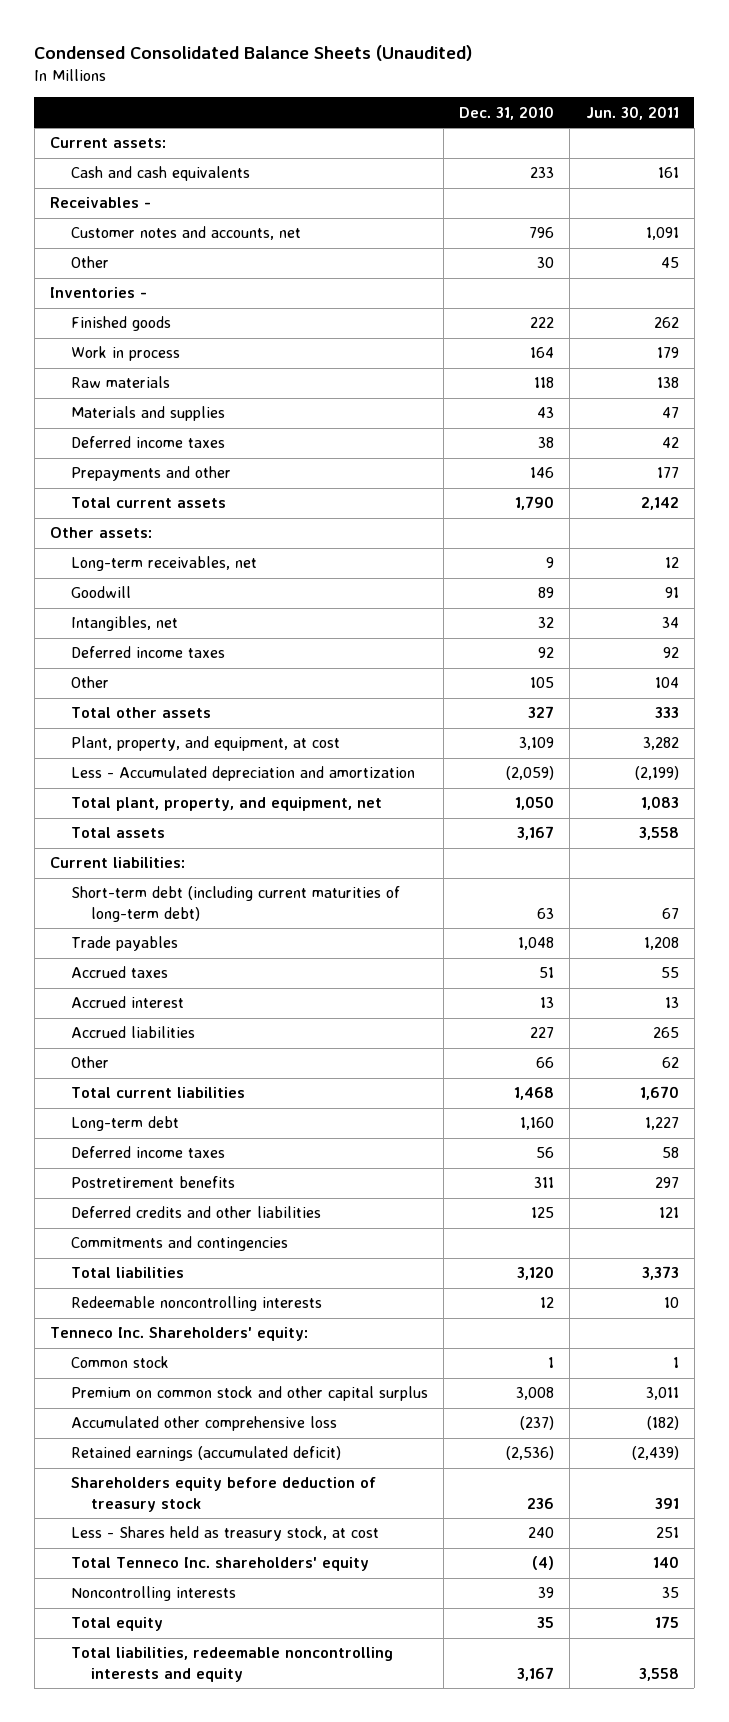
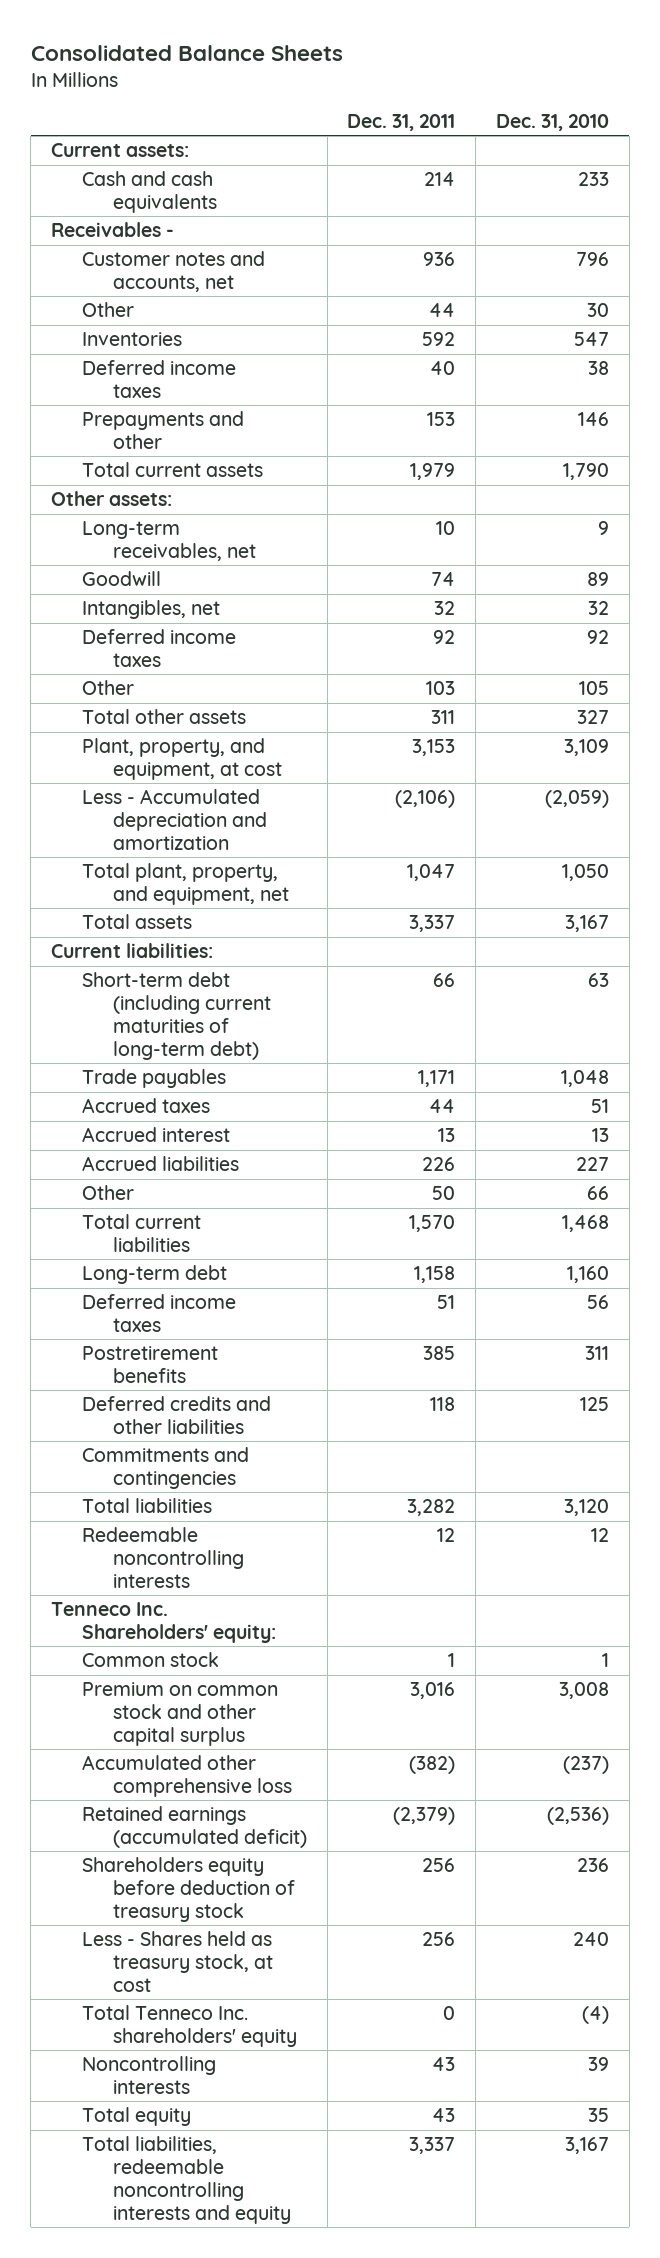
- Condensed Consolidated Balance Sheets (Unaudited)
+ Consolidated Balance Sheets
- | Dec. 31, 2010 | Jun. 30, 2011
+ | Dec. 31, 2011 | Dec. 31, 2010
- Inventories -
- Finished goods | 222 | 262
- Work in process | 164 | 179
- Raw materials | 118 | 138
- Materials and supplies | 43 | 47
+ Inventories | 592 | 547

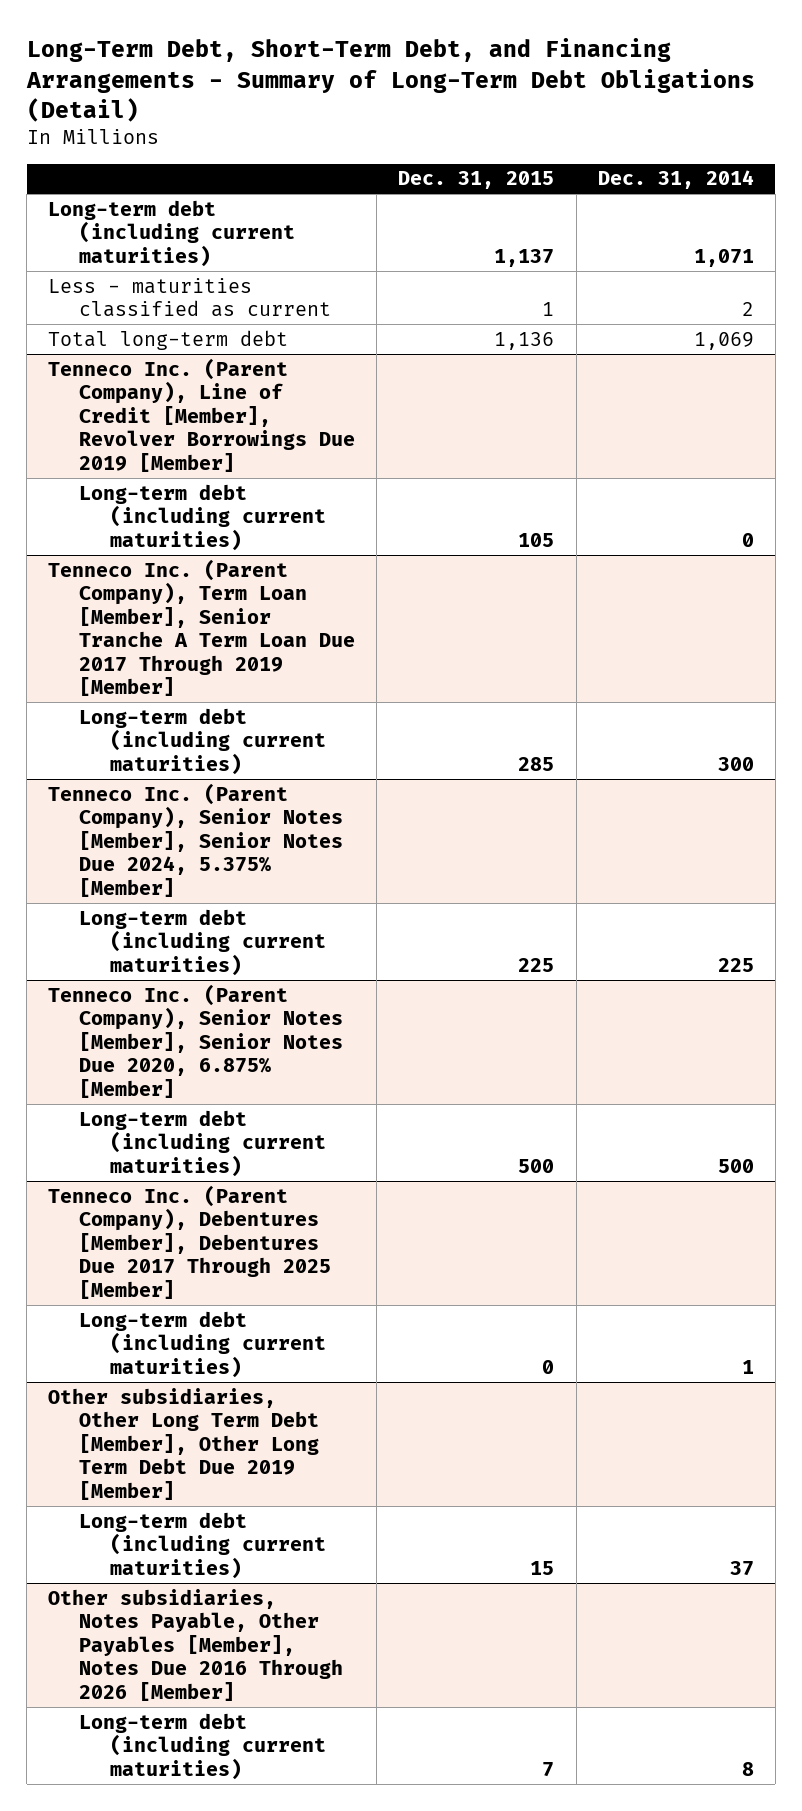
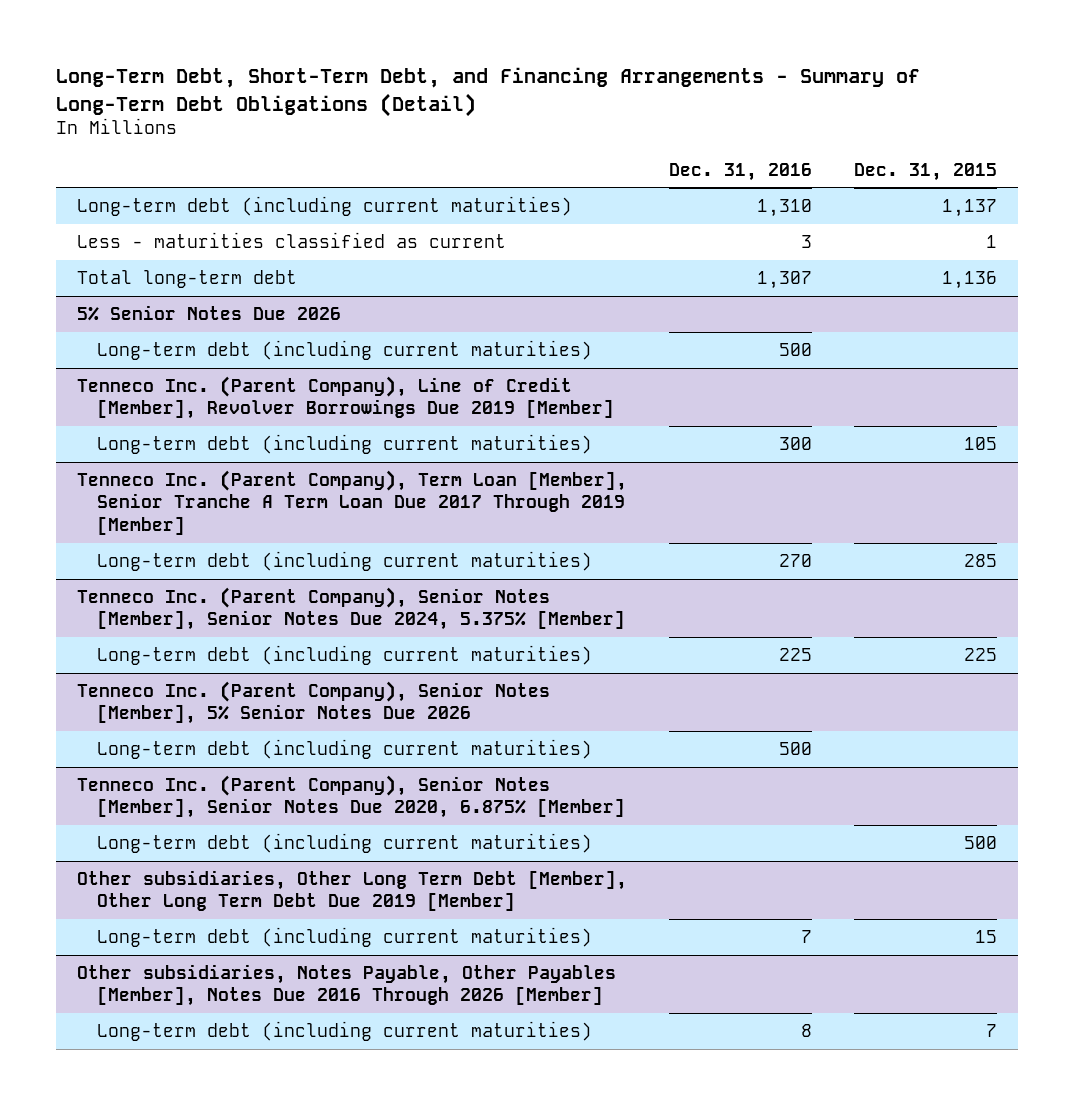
- | Dec. 31, 2015 | Dec. 31, 2014
+ | Dec. 31, 2016 | Dec. 31, 2015
+ 5% Senior Notes Due 2026
+ Long-term debt (including current maturities) | 500 |
+ Tenneco Inc. (Parent Company), Senior Notes [Member], 5% Senior Notes Due 2026
+ Long-term debt (including current maturities) | 500 |
- Tenneco Inc. (Parent Company), Debentures [Member], Debentures Due 2017 Through 2025 [Member]
- Long-term debt (including current maturities) | 0 | 1

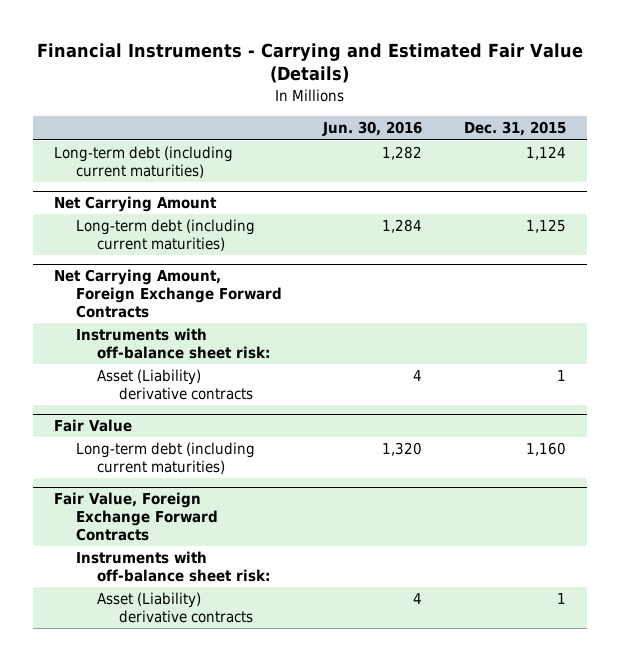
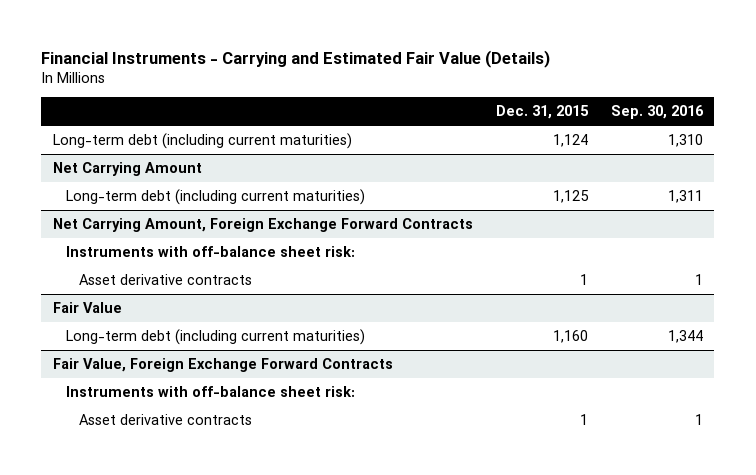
- | Jun. 30, 2016 | Dec. 31, 2015
+ | Dec. 31, 2015 | Sep. 30, 2016
@ Net Carrying Amount, Foreign Exchange Forward Contracts
- Asset (Liability) derivative contracts | 4 | 1
+ Asset derivative contracts | 1 | 1
@ Fair Value, Foreign Exchange Forward Contracts
- Asset (Liability) derivative contracts | 4 | 1
+ Asset derivative contracts | 1 | 1

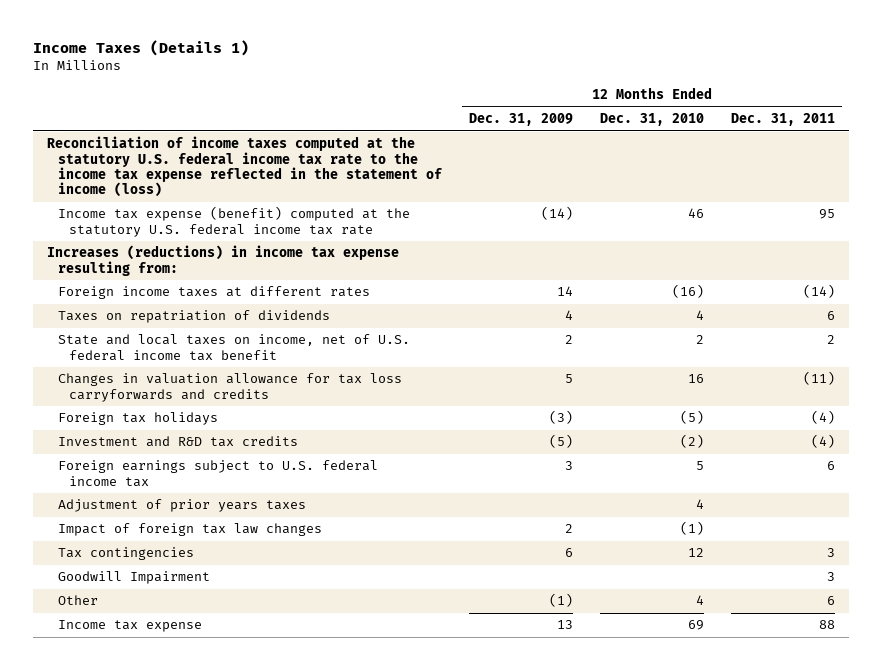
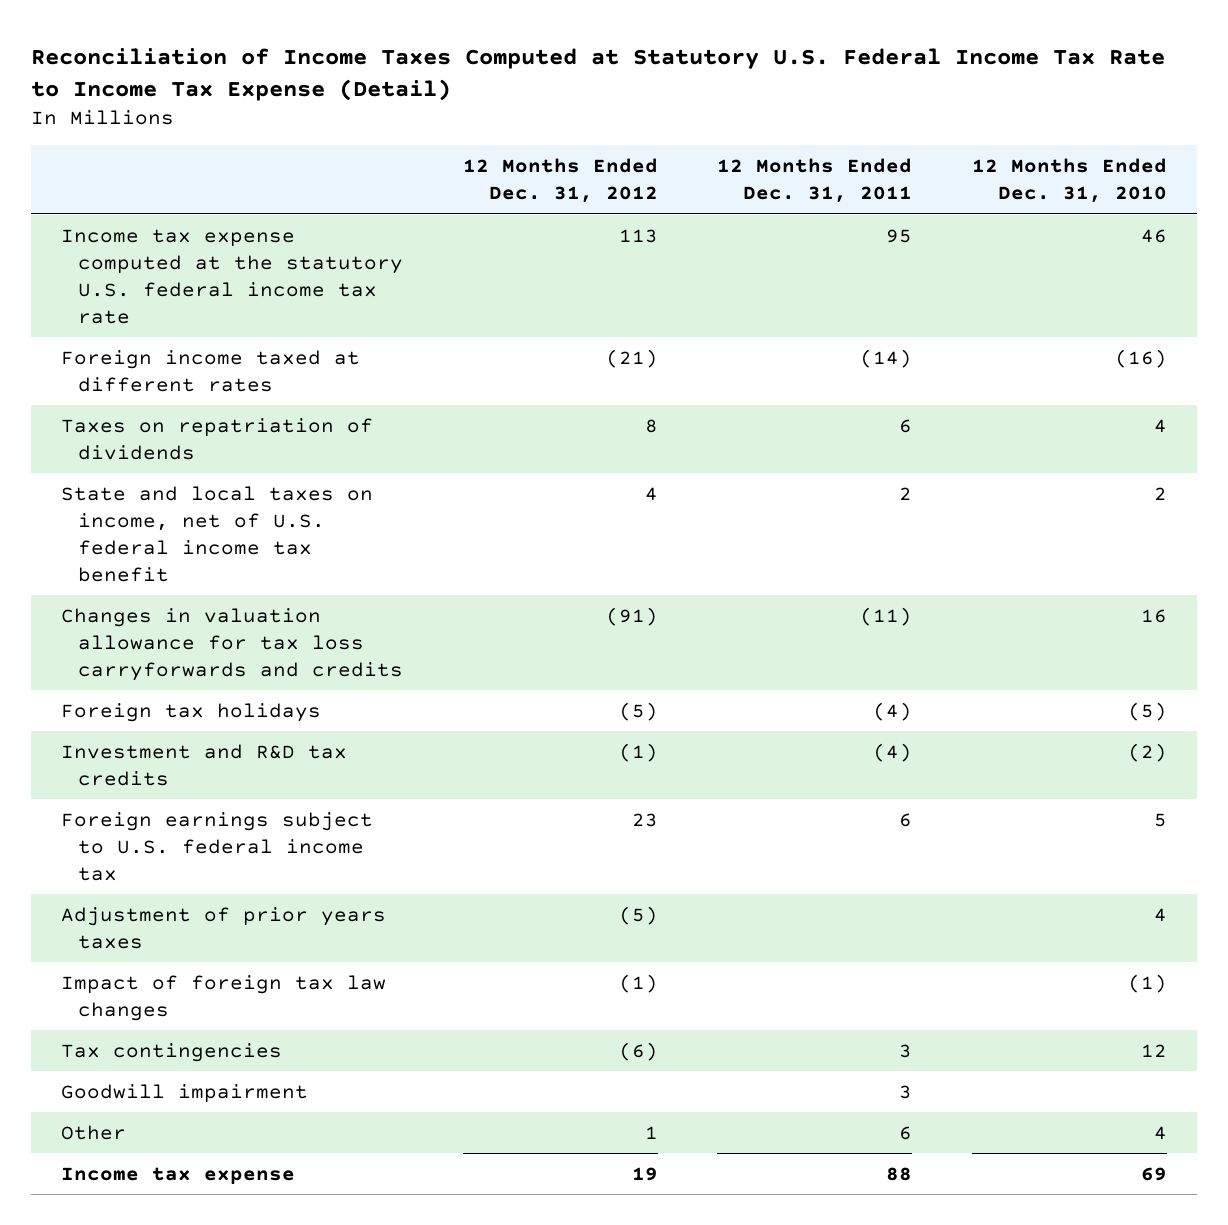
- Income Taxes (Details 1)
+ Reconciliation of Income Taxes Computed at Statutory U.S. Federal Income Tax Rate to Income Tax Expense (Detail)
- | 12 Months Ended Dec. 31, 2009 | 12 Months Ended Dec. 31, 2010 | 12 Months Ended Dec. 31, 2011
+ | 12 Months Ended Dec. 31, 2012 | 12 Months Ended Dec. 31, 2011 | 12 Months Ended Dec. 31, 2010
- Reconciliation of income taxes computed at the statutory U.S. federal income tax rate to the income tax expense reflected in the statement of income (loss)
- Income tax expense (benefit) computed at the statutory U.S. federal income tax rate | (14) | 46 | 95
- Increases (reductions) in income tax expense resulting from:
- Foreign income taxes at different rates | 14 | (16) | (14)
+ Income tax expense computed at the statutory U.S. federal income tax rate | 113 | 95 | 46
+ Foreign income taxed at different rates | (21) | (14) | (16)
- Goodwill Impairment | | | 3
+ Goodwill impairment | | 3 |

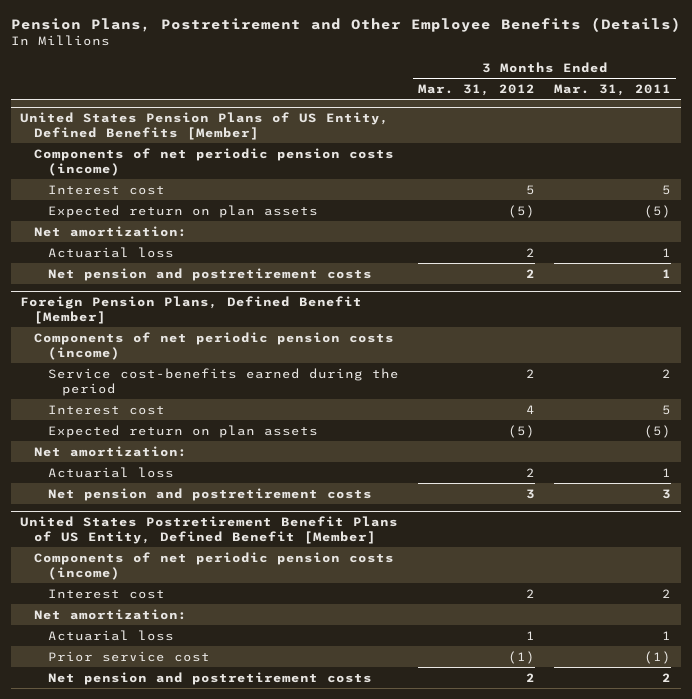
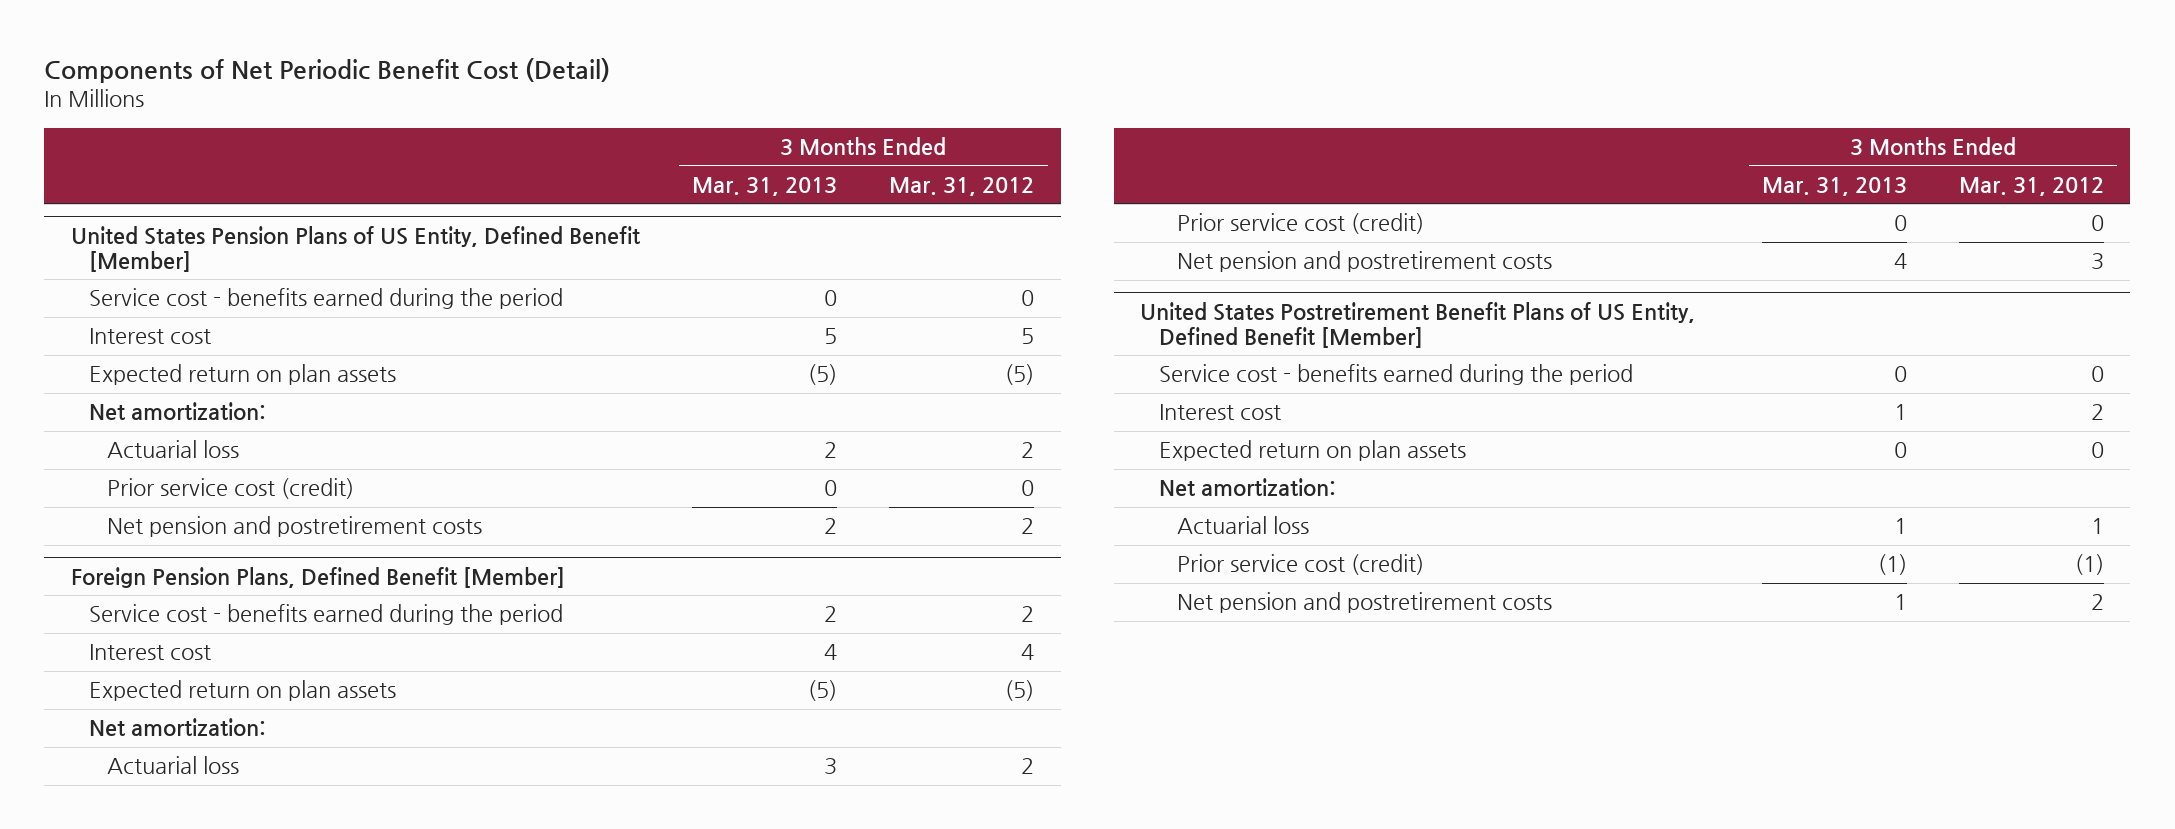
- Pension Plans, Postretirement and Other Employee Benefits (Details)
+ Components of Net Periodic Benefit Cost (Detail)
- | 3 Months Ended Mar. 31, 2012 | 3 Months Ended Mar. 31, 2011
+ | 3 Months Ended Mar. 31, 2013 | 3 Months Ended Mar. 31, 2012
- United States Pension Plans of US Entity, Defined Benefits [Member]
- Components of net periodic pension costs (income)
+ United States Pension Plans of US Entity, Defined Benefit [Member]
+ Service cost - benefits earned during the period | 0 | 0
+ Prior service cost (credit) | 0 | 0
@ Foreign Pension Plans, Defined Benefit [Member]
- Components of net periodic pension costs (income)
- Service cost-benefits earned during the period | 2 | 2
+ Service cost - benefits earned during the period | 2 | 2
+ Prior service cost (credit) | 0 | 0
@ United States Postretirement Benefit Plans of US Entity, Defined Benefit [Member]
- Components of net periodic pension costs (income)
+ Service cost - benefits earned during the period | 0 | 0
+ Expected return on plan assets | 0 | 0
- Prior service cost | (1) | (1)
+ Prior service cost (credit) | (1) | (1)

